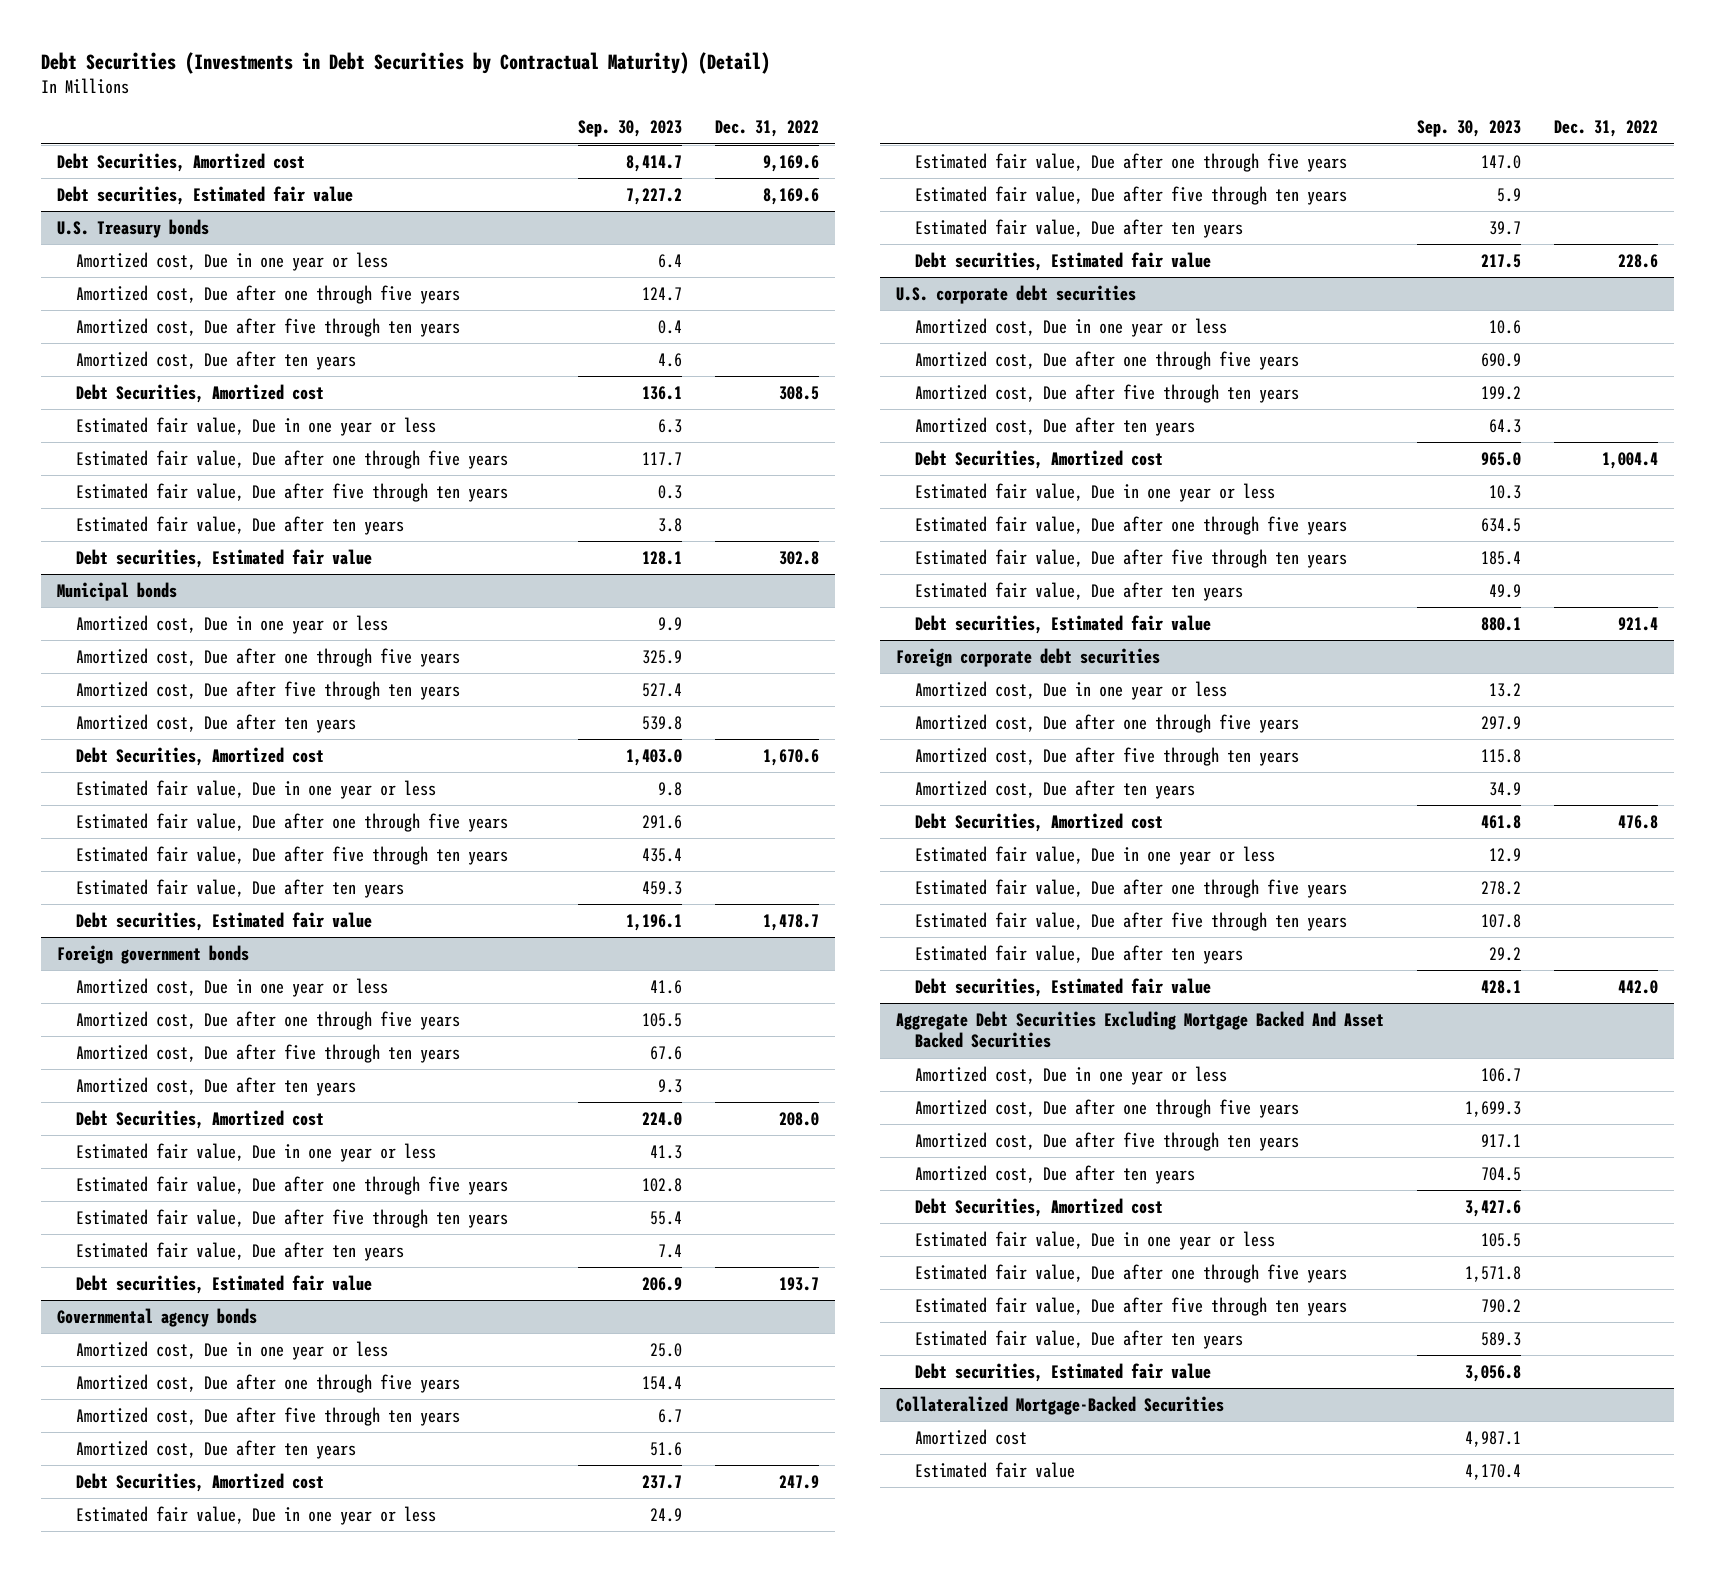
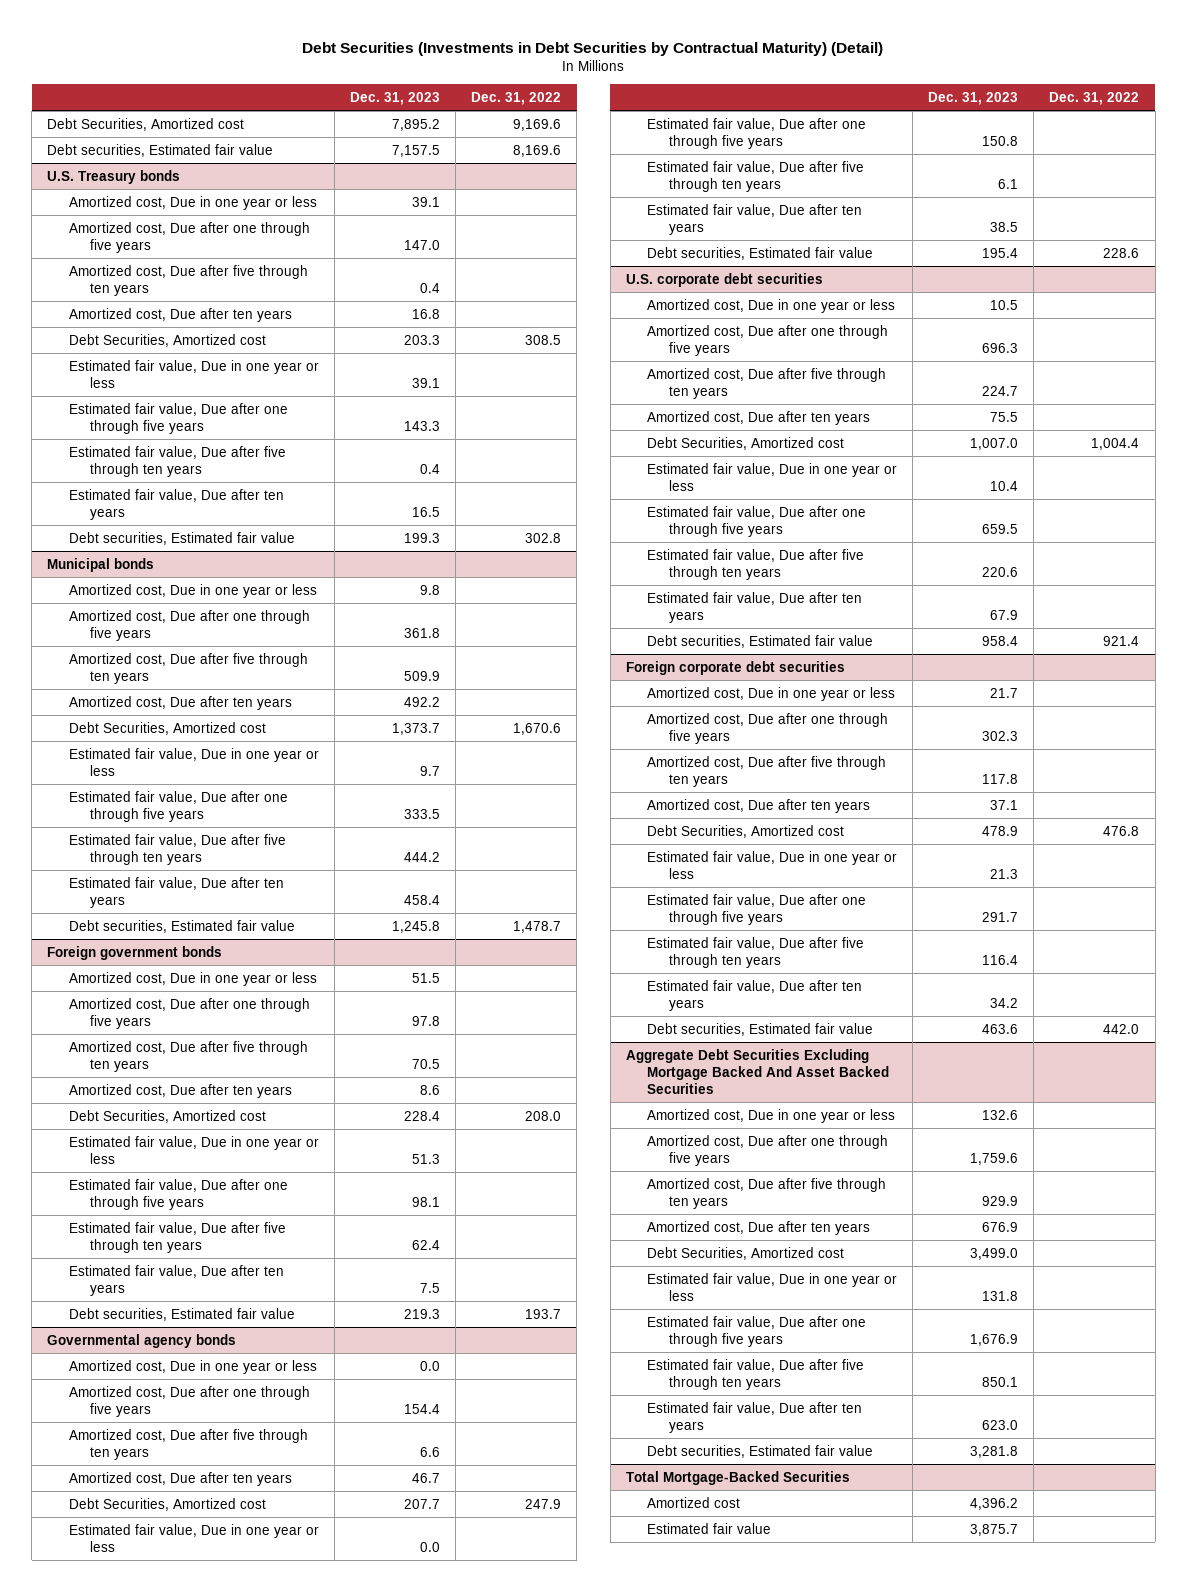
- | Sep. 30, 2023 | Dec. 31, 2022
+ | Dec. 31, 2023 | Dec. 31, 2022
- Collateralized Mortgage-Backed Securities
+ Total Mortgage-Backed Securities

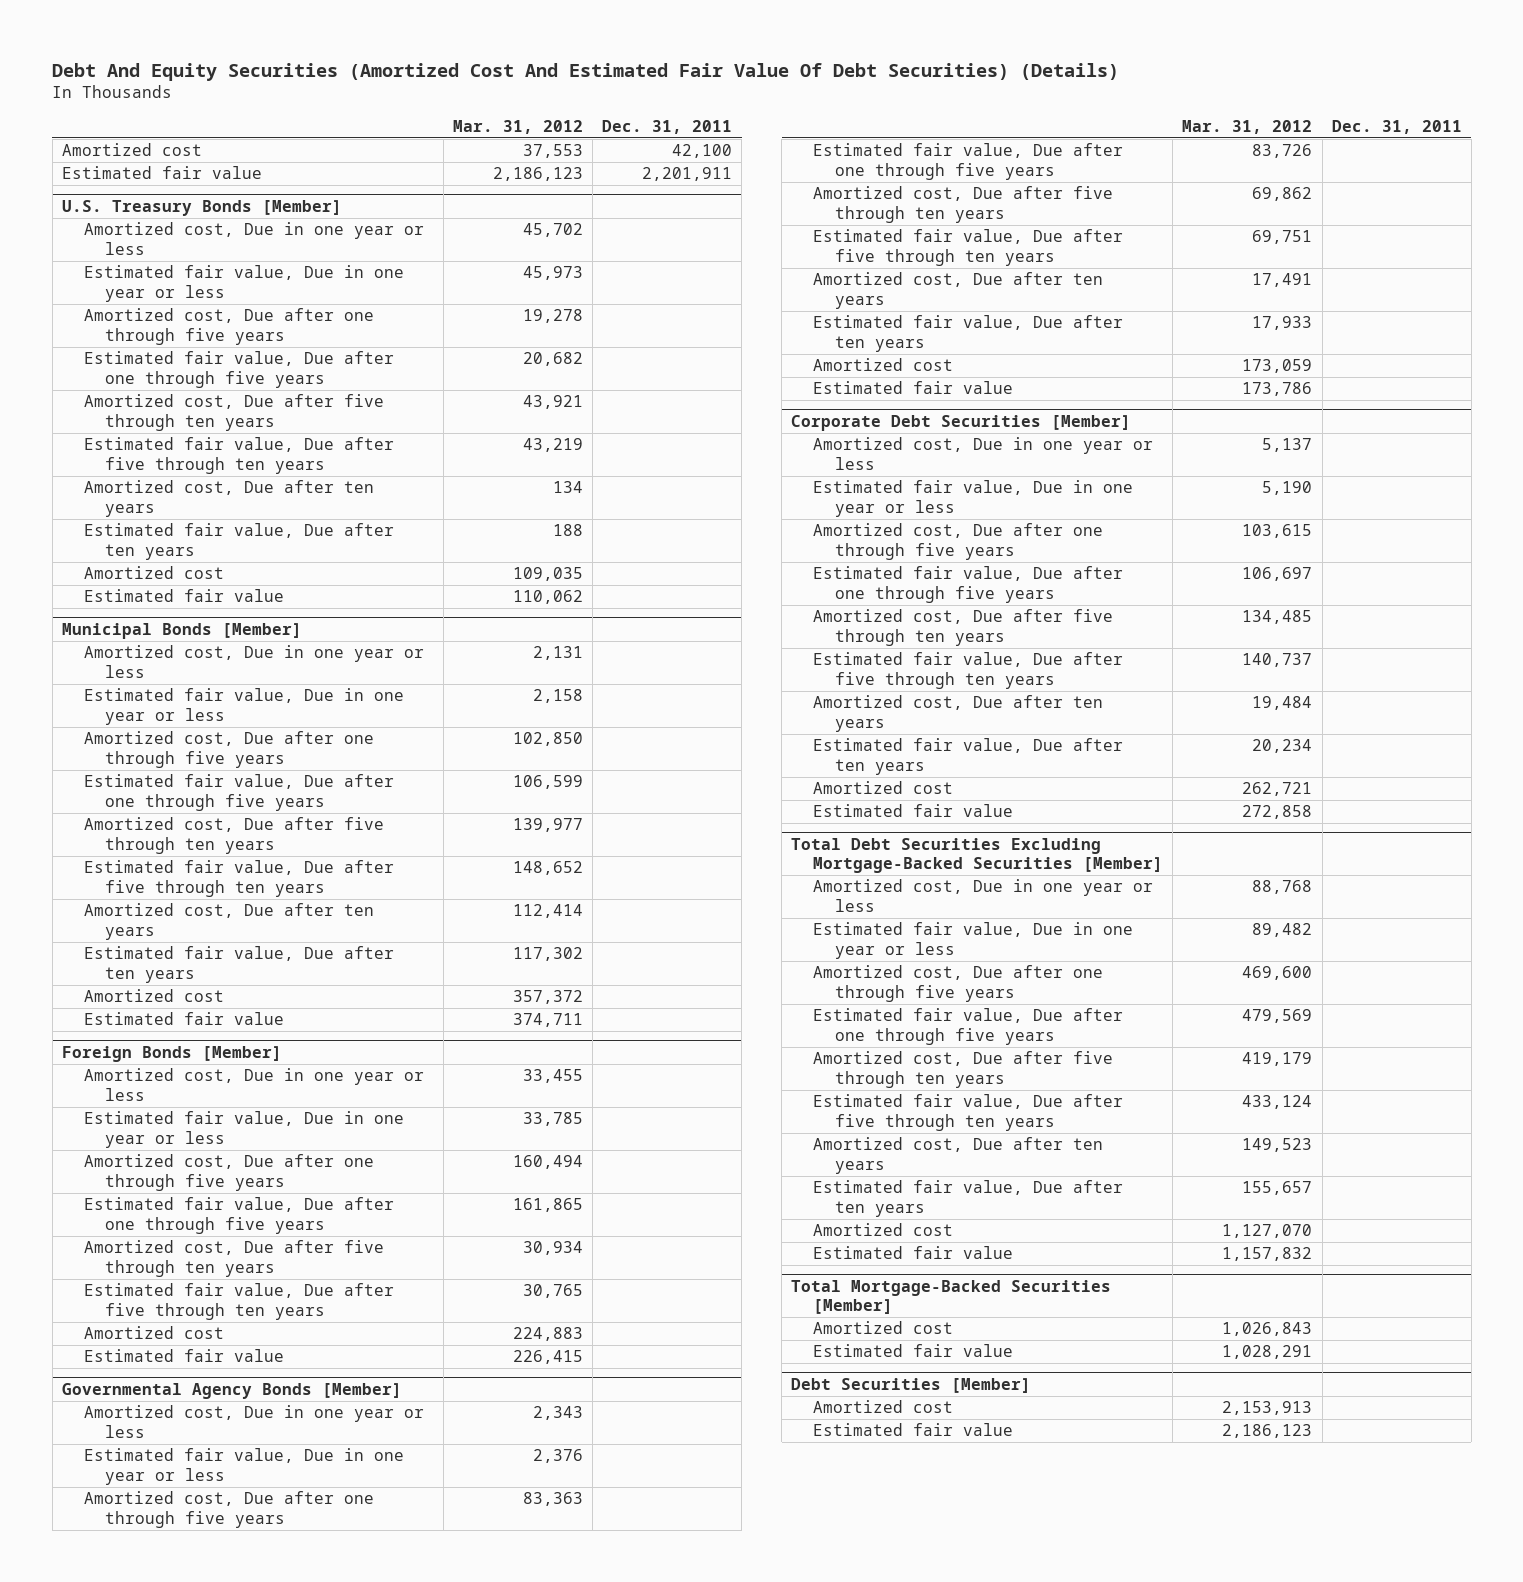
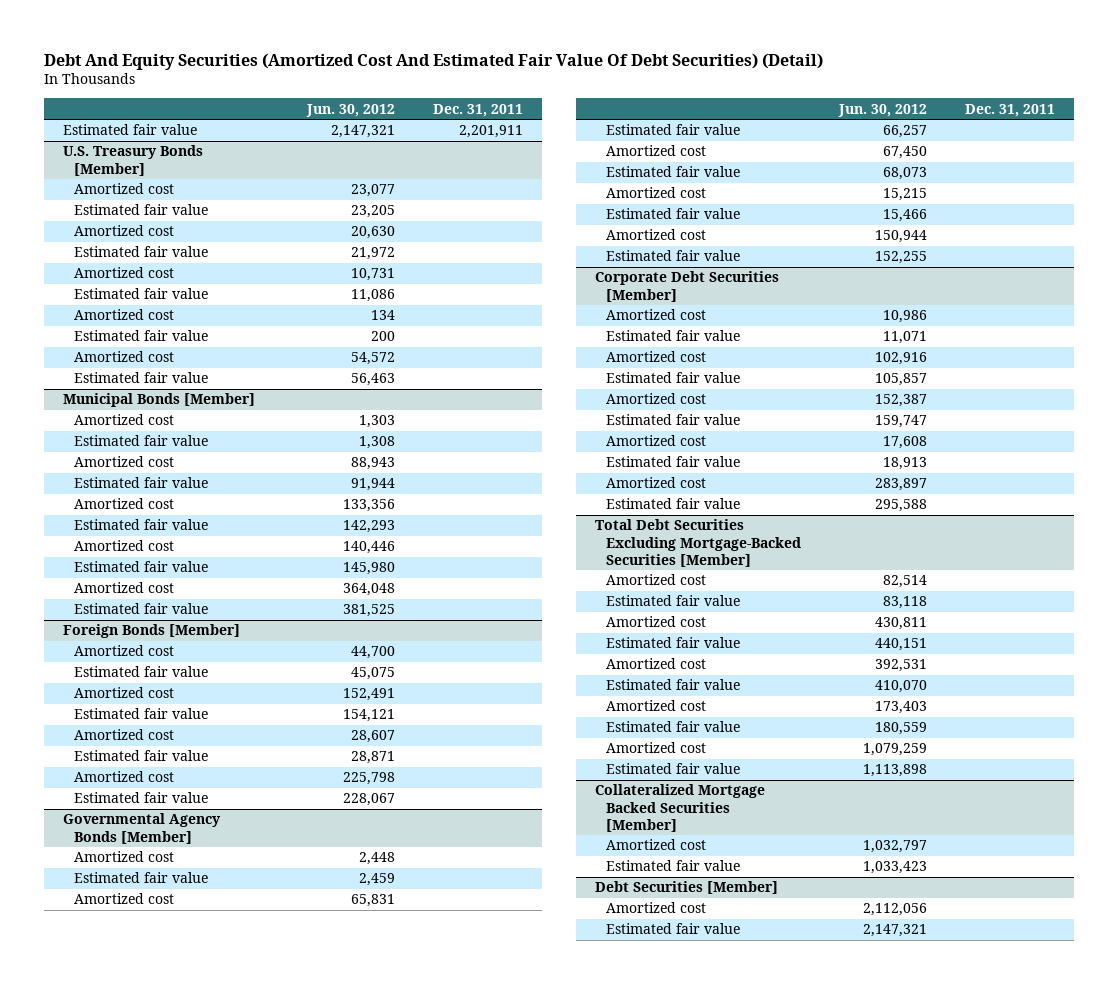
- Debt And Equity Securities (Amortized Cost And Estimated Fair Value Of Debt Securities) (Details)
+ Debt And Equity Securities (Amortized Cost And Estimated Fair Value Of Debt Securities) (Detail)
- | Mar. 31, 2012 | Dec. 31, 2011
+ | Jun. 30, 2012 | Dec. 31, 2011
- Amortized cost | 37,553 | 42,100
@ U.S. Treasury Bonds [Member]
- Amortized cost, Due in one year or less | 45,702 |
- Estimated fair value, Due in one year or less | 45,973 |
- Amortized cost, Due after one through five years | 19,278 |
- Estimated fair value, Due after one through five years | 20,682 |
- Amortized cost, Due after five through ten years | 43,921 |
- Estimated fair value, Due after five through ten years | 43,219 |
- Amortized cost, Due after ten years | 134 |
- Estimated fair value, Due after ten years | 188 |
+ Amortized cost | 20,630 |
+ Estimated fair value | 21,972 |
+ Amortized cost | 10,731 |
+ Estimated fair value | 11,086 |
+ Amortized cost | 134 |
+ Estimated fair value | 200 |
+ Amortized cost | 54,572 |
+ Estimated fair value | 56,463 |
@ Municipal Bonds [Member]
- Amortized cost, Due in one year or less | 2,131 |
- Estimated fair value, Due in one year or less | 2,158 |
- Amortized cost, Due after one through five years | 102,850 |
- Estimated fair value, Due after one through five years | 106,599 |
- Amortized cost, Due after five through ten years | 139,977 |
- Estimated fair value, Due after five through ten years | 148,652 |
- Amortized cost, Due after ten years | 112,414 |
- Estimated fair value, Due after ten years | 117,302 |
+ Amortized cost | 88,943 |
+ Estimated fair value | 91,944 |
+ Amortized cost | 133,356 |
+ Estimated fair value | 142,293 |
+ Amortized cost | 140,446 |
+ Estimated fair value | 145,980 |
+ Amortized cost | 364,048 |
+ Estimated fair value | 381,525 |
@ Foreign Bonds [Member]
- Amortized cost, Due in one year or less | 33,455 |
- Estimated fair value, Due in one year or less | 33,785 |
- Amortized cost, Due after one through five years | 160,494 |
- Estimated fair value, Due after one through five years | 161,865 |
- Amortized cost, Due after five through ten years | 30,934 |
- Estimated fair value, Due after five through ten years | 30,765 |
+ Amortized cost | 152,491 |
+ Estimated fair value | 154,121 |
+ Amortized cost | 28,607 |
+ Estimated fair value | 28,871 |
+ Amortized cost | 225,798 |
+ Estimated fair value | 228,067 |
@ Governmental Agency Bonds [Member]
- Amortized cost, Due in one year or less | 2,343 |
- Estimated fair value, Due in one year or less | 2,376 |
- Amortized cost, Due after one through five years | 83,363 |
- Estimated fair value, Due after one through five years | 83,726 |
- Amortized cost, Due after five through ten years | 69,862 |
- Estimated fair value, Due after five through ten years | 69,751 |
- Amortized cost, Due after ten years | 17,491 |
- Estimated fair value, Due after ten years | 17,933 |
+ Amortized cost | 65,831 |
+ Estimated fair value | 66,257 |
+ Amortized cost | 67,450 |
+ Estimated fair value | 68,073 |
+ Amortized cost | 15,215 |
+ Estimated fair value | 15,466 |
+ Amortized cost | 150,944 |
+ Estimated fair value | 152,255 |
@ Corporate Debt Securities [Member]
- Amortized cost, Due in one year or less | 5,137 |
- Estimated fair value, Due in one year or less | 5,190 |
- Amortized cost, Due after one through five years | 103,615 |
- Estimated fair value, Due after one through five years | 106,697 |
- Amortized cost, Due after five through ten years | 134,485 |
- Estimated fair value, Due after five through ten years | 140,737 |
- Amortized cost, Due after ten years | 19,484 |
- Estimated fair value, Due after ten years | 20,234 |
+ Amortized cost | 102,916 |
+ Estimated fair value | 105,857 |
+ Amortized cost | 152,387 |
+ Estimated fair value | 159,747 |
+ Amortized cost | 17,608 |
+ Estimated fair value | 18,913 |
+ Amortized cost | 283,897 |
+ Estimated fair value | 295,588 |
@ Total Debt Securities Excluding Mortgage-Backed Securities [Member]
- Amortized cost, Due in one year or less | 88,768 |
- Estimated fair value, Due in one year or less | 89,482 |
- Amortized cost, Due after one through five years | 469,600 |
- Estimated fair value, Due after one through five years | 479,569 |
- Amortized cost, Due after five through ten years | 419,179 |
- Estimated fair value, Due after five through ten years | 433,124 |
- Amortized cost, Due after ten years | 149,523 |
- Estimated fair value, Due after ten years | 155,657 |
- Total Mortgage-Backed Securities [Member]
@ Total Debt Securities Excluding Mortgage-Backed Securities [Member]
+ Amortized cost | 430,811 |
+ Estimated fair value | 440,151 |
+ Amortized cost | 392,531 |
+ Estimated fair value | 410,070 |
+ Amortized cost | 173,403 |
+ Estimated fair value | 180,559 |
+ Amortized cost | 1,079,259 |
+ Estimated fair value | 1,113,898 |
+ Collateralized Mortgage Backed Securities [Member]

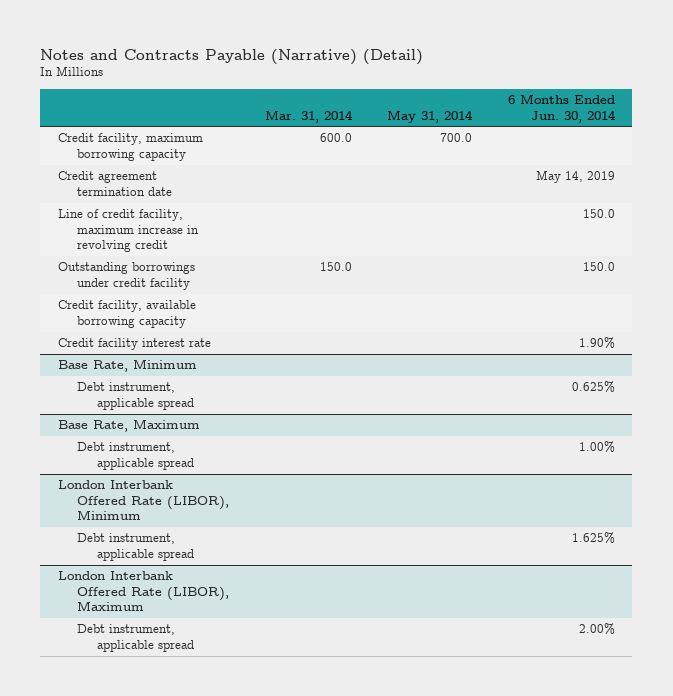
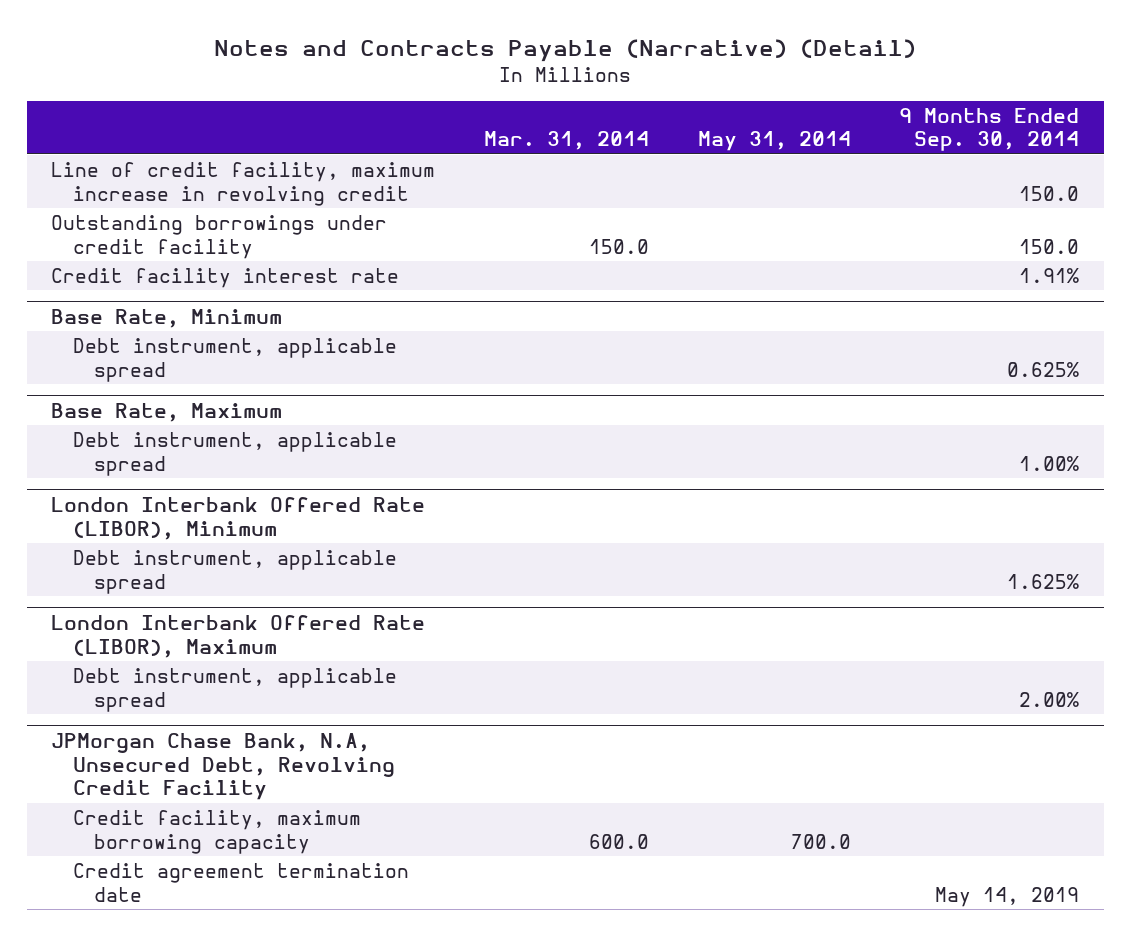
- | Mar. 31, 2014 | May 31, 2014 | 6 Months Ended Jun. 30, 2014
+ | Mar. 31, 2014 | May 31, 2014 | 9 Months Ended Sep. 30, 2014
- Credit facility, maximum borrowing capacity | 600.0 | 700.0 |
- Credit agreement termination date | | | May 14, 2019
- Credit facility, available borrowing capacity
+ JPMorgan Chase Bank, N.A, Unsecured Debt, Revolving Credit Facility
+ Credit facility, maximum borrowing capacity | 600.0 | 700.0 |
+ Credit agreement termination date | | | May 14, 2019

